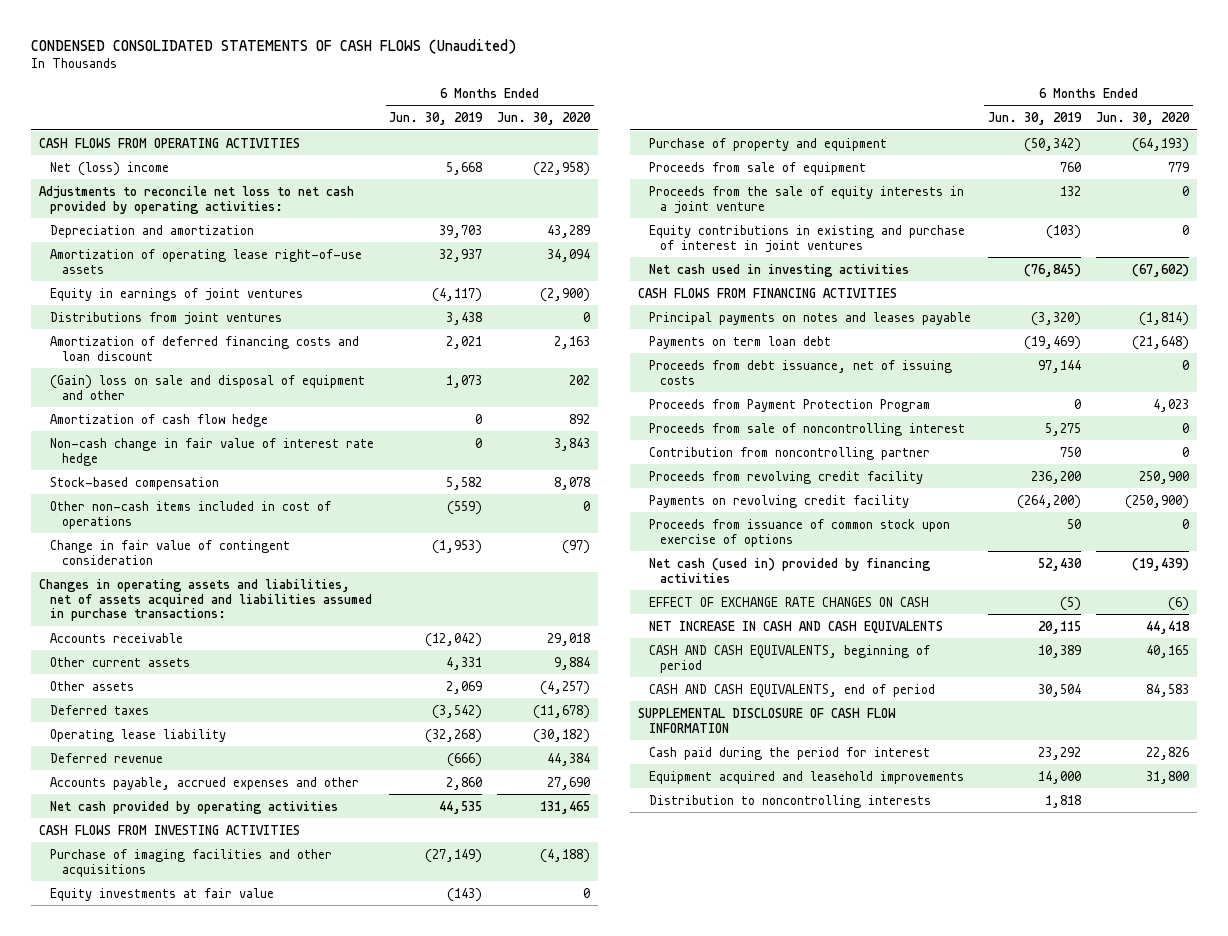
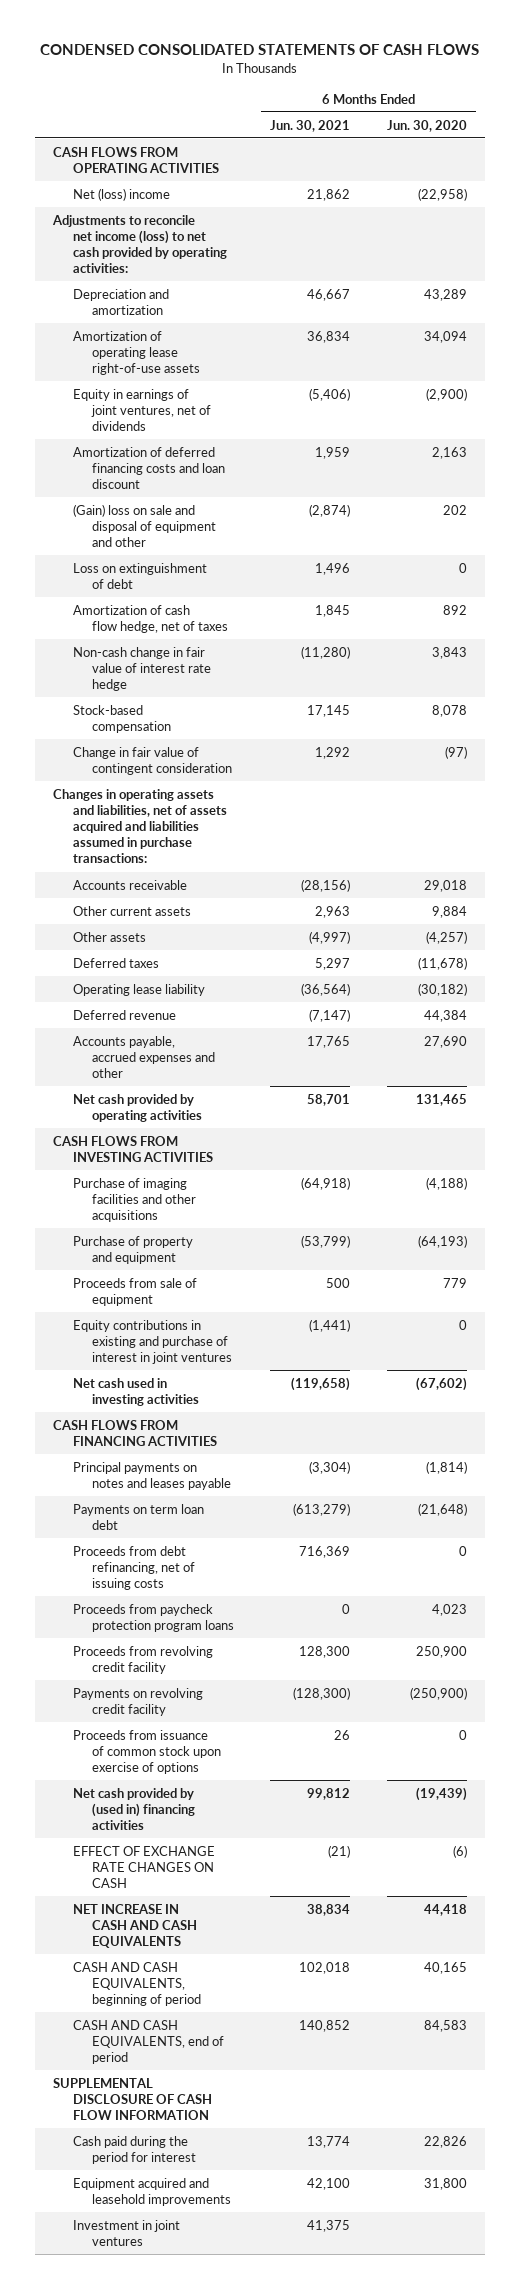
- CONDENSED CONSOLIDATED STATEMENTS OF CASH FLOWS (Unaudited)
+ CONDENSED CONSOLIDATED STATEMENTS OF CASH FLOWS
- | 6 Months Ended Jun. 30, 2019 | 6 Months Ended Jun. 30, 2020
+ | 6 Months Ended Jun. 30, 2021 | 6 Months Ended Jun. 30, 2020
- Adjustments to reconcile net loss to net cash provided by operating activities:
+ Adjustments to reconcile net income (loss) to net cash provided by operating activities:
- Equity in earnings of joint ventures | (4,117) | (2,900)
- Distributions from joint ventures | 3,438 | 0
+ Equity in earnings of joint ventures, net of dividends | (5,406) | (2,900)
- Amortization of cash flow hedge | 0 | 892
+ Loss on extinguishment of debt | 1,496 | 0
+ Amortization of cash flow hedge, net of taxes | 1,845 | 892
- Other non-cash items included in cost of operations | (559) | 0
- Equity investments at fair value | (143) | 0
- Proceeds from the sale of equity interests in a joint venture | 132 | 0
- Proceeds from debt issuance, net of issuing costs | 97,144 | 0
- Proceeds from Payment Protection Program | 0 | 4,023
- Proceeds from sale of noncontrolling interest | 5,275 | 0
- Contribution from noncontrolling partner | 750 | 0
+ Proceeds from debt refinancing, net of issuing costs | 716,369 | 0
+ Proceeds from paycheck protection program loans | 0 | 4,023
- Net cash (used in) provided by financing activities | 52,430 | (19,439)
+ Net cash provided by (used in) financing activities | 99,812 | (19,439)
- Distribution to noncontrolling interests | 1,818 |
+ Investment in joint ventures | 41,375 |

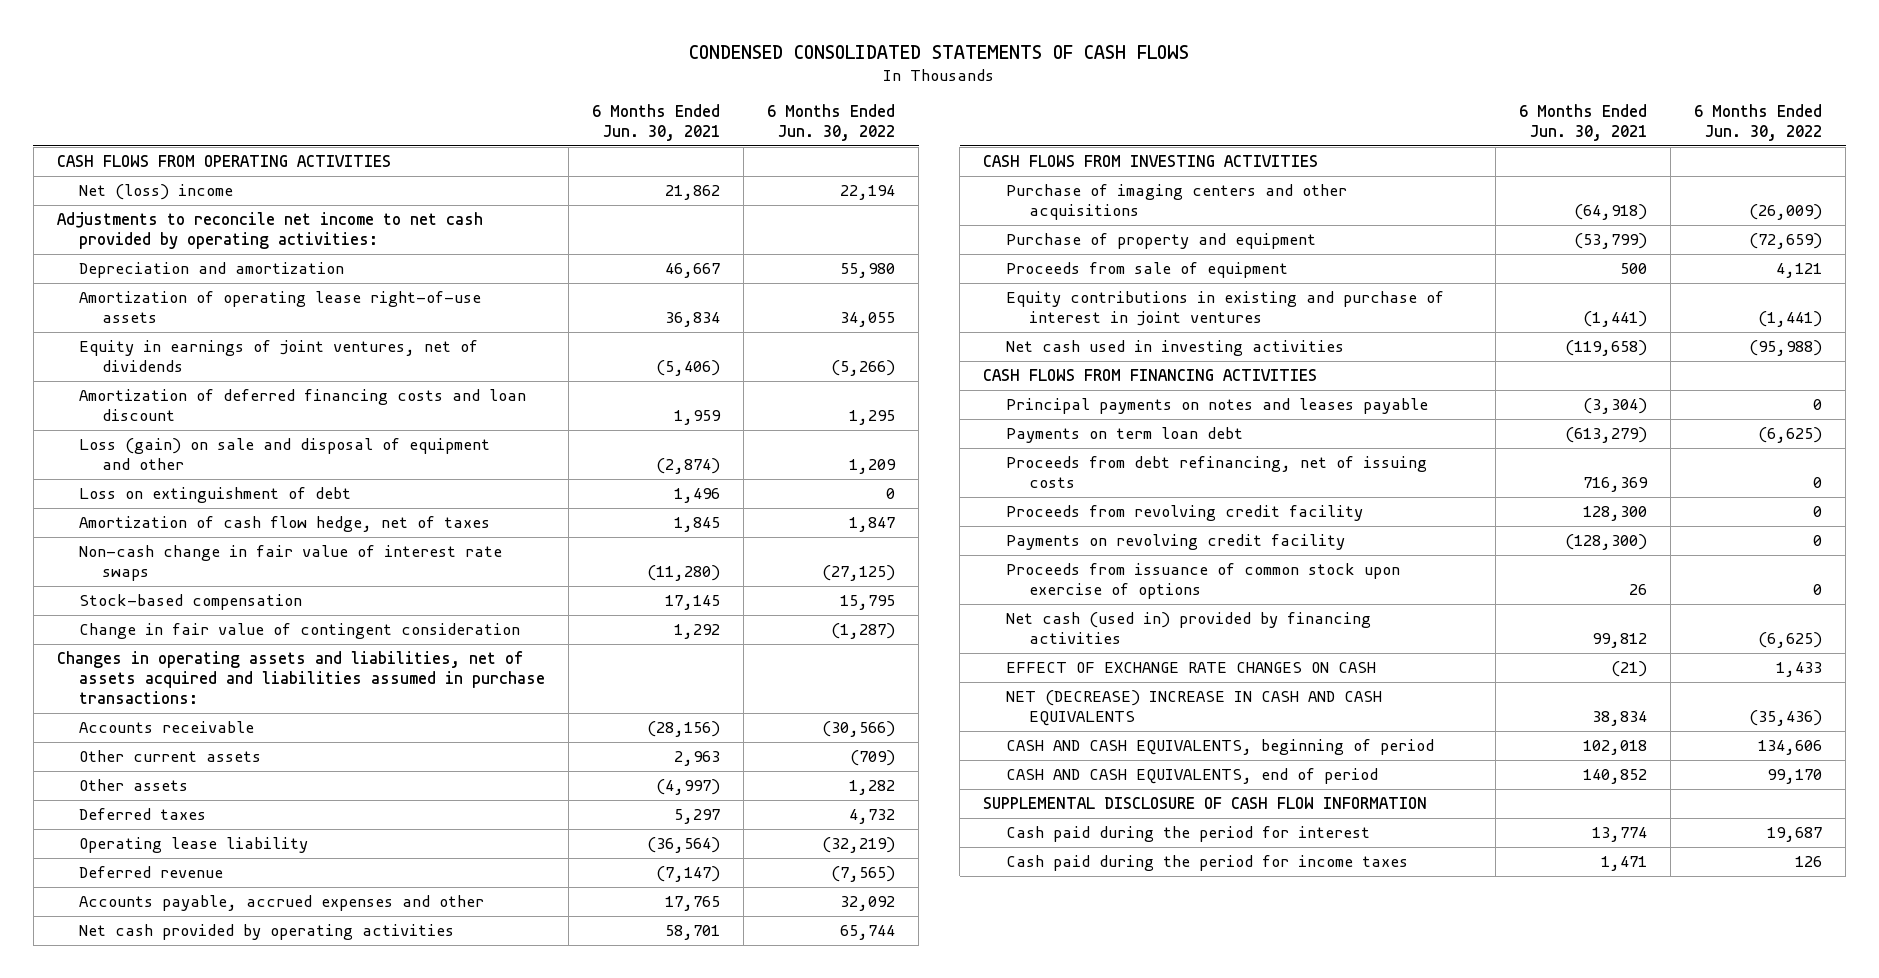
- | 6 Months Ended Jun. 30, 2021 | 6 Months Ended Jun. 30, 2020
+ | 6 Months Ended Jun. 30, 2021 | 6 Months Ended Jun. 30, 2022
- Adjustments to reconcile net income (loss) to net cash provided by operating activities:
+ Adjustments to reconcile net income to net cash provided by operating activities:
- (Gain) loss on sale and disposal of equipment and other | (2,874) | 202
+ Loss (gain) on sale and disposal of equipment and other | (2,874) | 1,209
- Non-cash change in fair value of interest rate hedge | (11,280) | 3,843
+ Non-cash change in fair value of interest rate swaps | (11,280) | (27,125)
- Purchase of imaging facilities and other acquisitions | (64,918) | (4,188)
+ Purchase of imaging centers and other acquisitions | (64,918) | (26,009)
- Proceeds from paycheck protection program loans | 0 | 4,023
- Net cash provided by (used in) financing activities | 99,812 | (19,439)
+ Net cash (used in) provided by financing activities | 99,812 | (6,625)
- NET INCREASE IN CASH AND CASH EQUIVALENTS | 38,834 | 44,418
+ NET (DECREASE) INCREASE IN CASH AND CASH EQUIVALENTS | 38,834 | (35,436)
- Equipment acquired and leasehold improvements | 42,100 | 31,800
- Investment in joint ventures | 41,375 |
+ Cash paid during the period for income taxes | 1,471 | 126

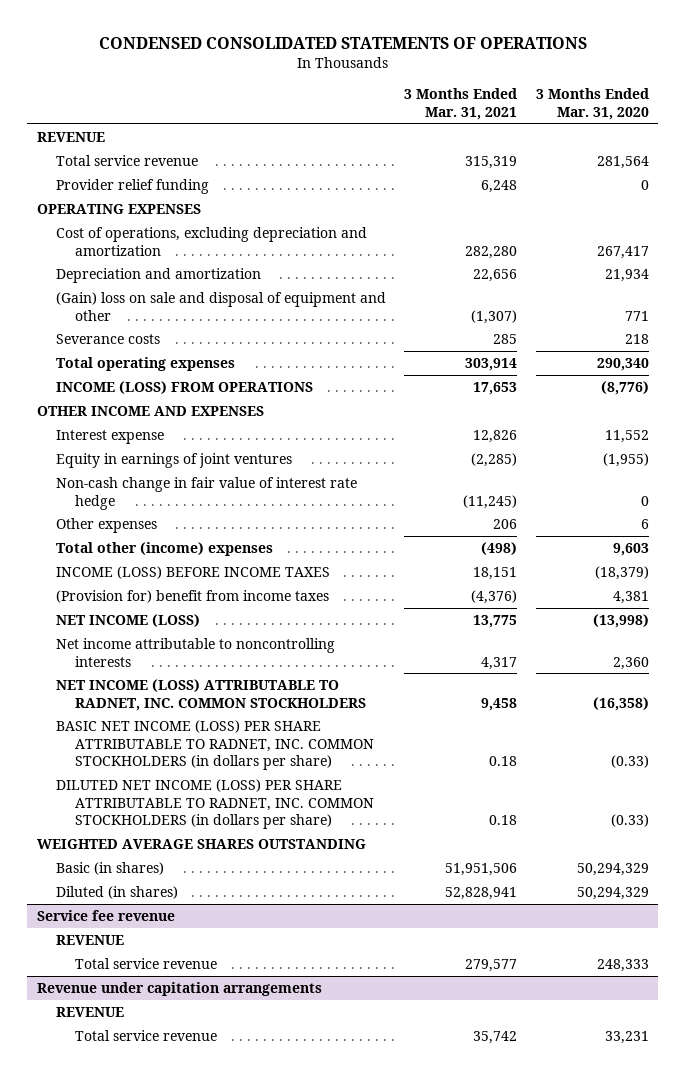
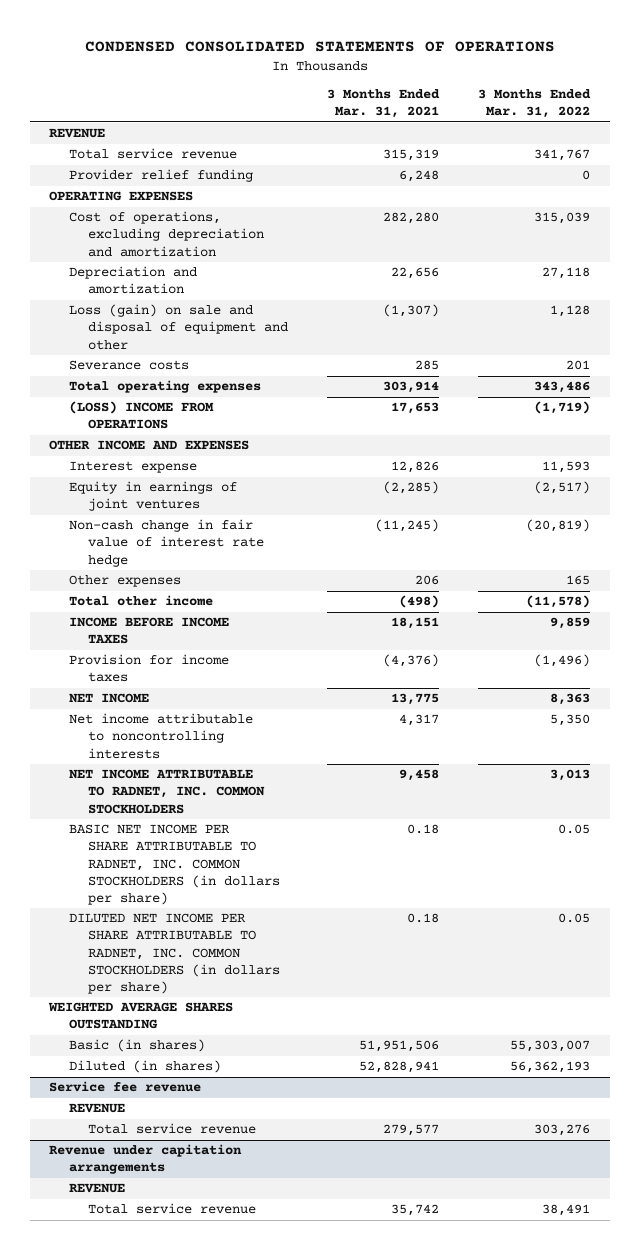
- | 3 Months Ended Mar. 31, 2021 | 3 Months Ended Mar. 31, 2020
+ | 3 Months Ended Mar. 31, 2021 | 3 Months Ended Mar. 31, 2022
- (Gain) loss on sale and disposal of equipment and other | (1,307) | 771
+ Loss (gain) on sale and disposal of equipment and other | (1,307) | 1,128
- INCOME (LOSS) FROM OPERATIONS | 17,653 | (8,776)
+ (LOSS) INCOME FROM OPERATIONS | 17,653 | (1,719)
- Total other (income) expenses | (498) | 9,603
- INCOME (LOSS) BEFORE INCOME TAXES | 18,151 | (18,379)
- (Provision for) benefit from income taxes | (4,376) | 4,381
- NET INCOME (LOSS) | 13,775 | (13,998)
+ Total other income | (498) | (11,578)
+ INCOME BEFORE INCOME TAXES | 18,151 | 9,859
+ Provision for income taxes | (4,376) | (1,496)
+ NET INCOME | 13,775 | 8,363
- NET INCOME (LOSS) ATTRIBUTABLE TO RADNET, INC. COMMON STOCKHOLDERS | 9,458 | (16,358)
- BASIC NET INCOME (LOSS) PER SHARE ATTRIBUTABLE TO RADNET, INC. COMMON STOCKHOLDERS (in dollars per share) | 0.18 | (0.33)
- DILUTED NET INCOME (LOSS) PER SHARE ATTRIBUTABLE TO RADNET, INC. COMMON STOCKHOLDERS (in dollars per share) | 0.18 | (0.33)
+ NET INCOME ATTRIBUTABLE TO RADNET, INC. COMMON STOCKHOLDERS | 9,458 | 3,013
+ BASIC NET INCOME PER SHARE ATTRIBUTABLE TO RADNET, INC. COMMON STOCKHOLDERS (in dollars per share) | 0.18 | 0.05
+ DILUTED NET INCOME PER SHARE ATTRIBUTABLE TO RADNET, INC. COMMON STOCKHOLDERS (in dollars per share) | 0.18 | 0.05

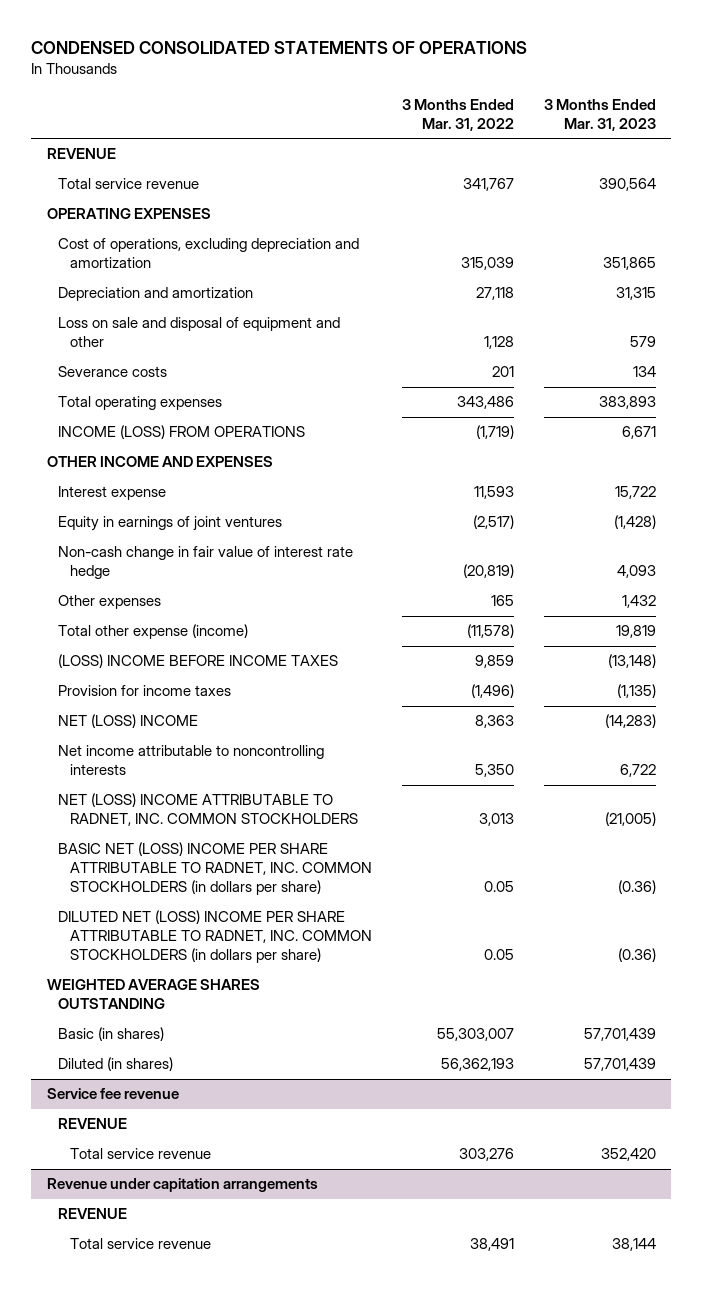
- | 3 Months Ended Mar. 31, 2021 | 3 Months Ended Mar. 31, 2022
+ | 3 Months Ended Mar. 31, 2022 | 3 Months Ended Mar. 31, 2023
- Provider relief funding | 6,248 | 0
- Loss (gain) on sale and disposal of equipment and other | (1,307) | 1,128
+ Loss on sale and disposal of equipment and other | 1,128 | 579
- (LOSS) INCOME FROM OPERATIONS | 17,653 | (1,719)
+ INCOME (LOSS) FROM OPERATIONS | (1,719) | 6,671
- Total other income | (498) | (11,578)
- INCOME BEFORE INCOME TAXES | 18,151 | 9,859
+ Total other expense (income) | (11,578) | 19,819
+ (LOSS) INCOME BEFORE INCOME TAXES | 9,859 | (13,148)
- NET INCOME | 13,775 | 8,363
+ NET (LOSS) INCOME | 8,363 | (14,283)
- NET INCOME ATTRIBUTABLE TO RADNET, INC. COMMON STOCKHOLDERS | 9,458 | 3,013
- BASIC NET INCOME PER SHARE ATTRIBUTABLE TO RADNET, INC. COMMON STOCKHOLDERS (in dollars per share) | 0.18 | 0.05
- DILUTED NET INCOME PER SHARE ATTRIBUTABLE TO RADNET, INC. COMMON STOCKHOLDERS (in dollars per share) | 0.18 | 0.05
+ NET (LOSS) INCOME ATTRIBUTABLE TO RADNET, INC. COMMON STOCKHOLDERS | 3,013 | (21,005)
+ BASIC NET (LOSS) INCOME PER SHARE ATTRIBUTABLE TO RADNET, INC. COMMON STOCKHOLDERS (in dollars per share) | 0.05 | (0.36)
+ DILUTED NET (LOSS) INCOME PER SHARE ATTRIBUTABLE TO RADNET, INC. COMMON STOCKHOLDERS (in dollars per share) | 0.05 | (0.36)

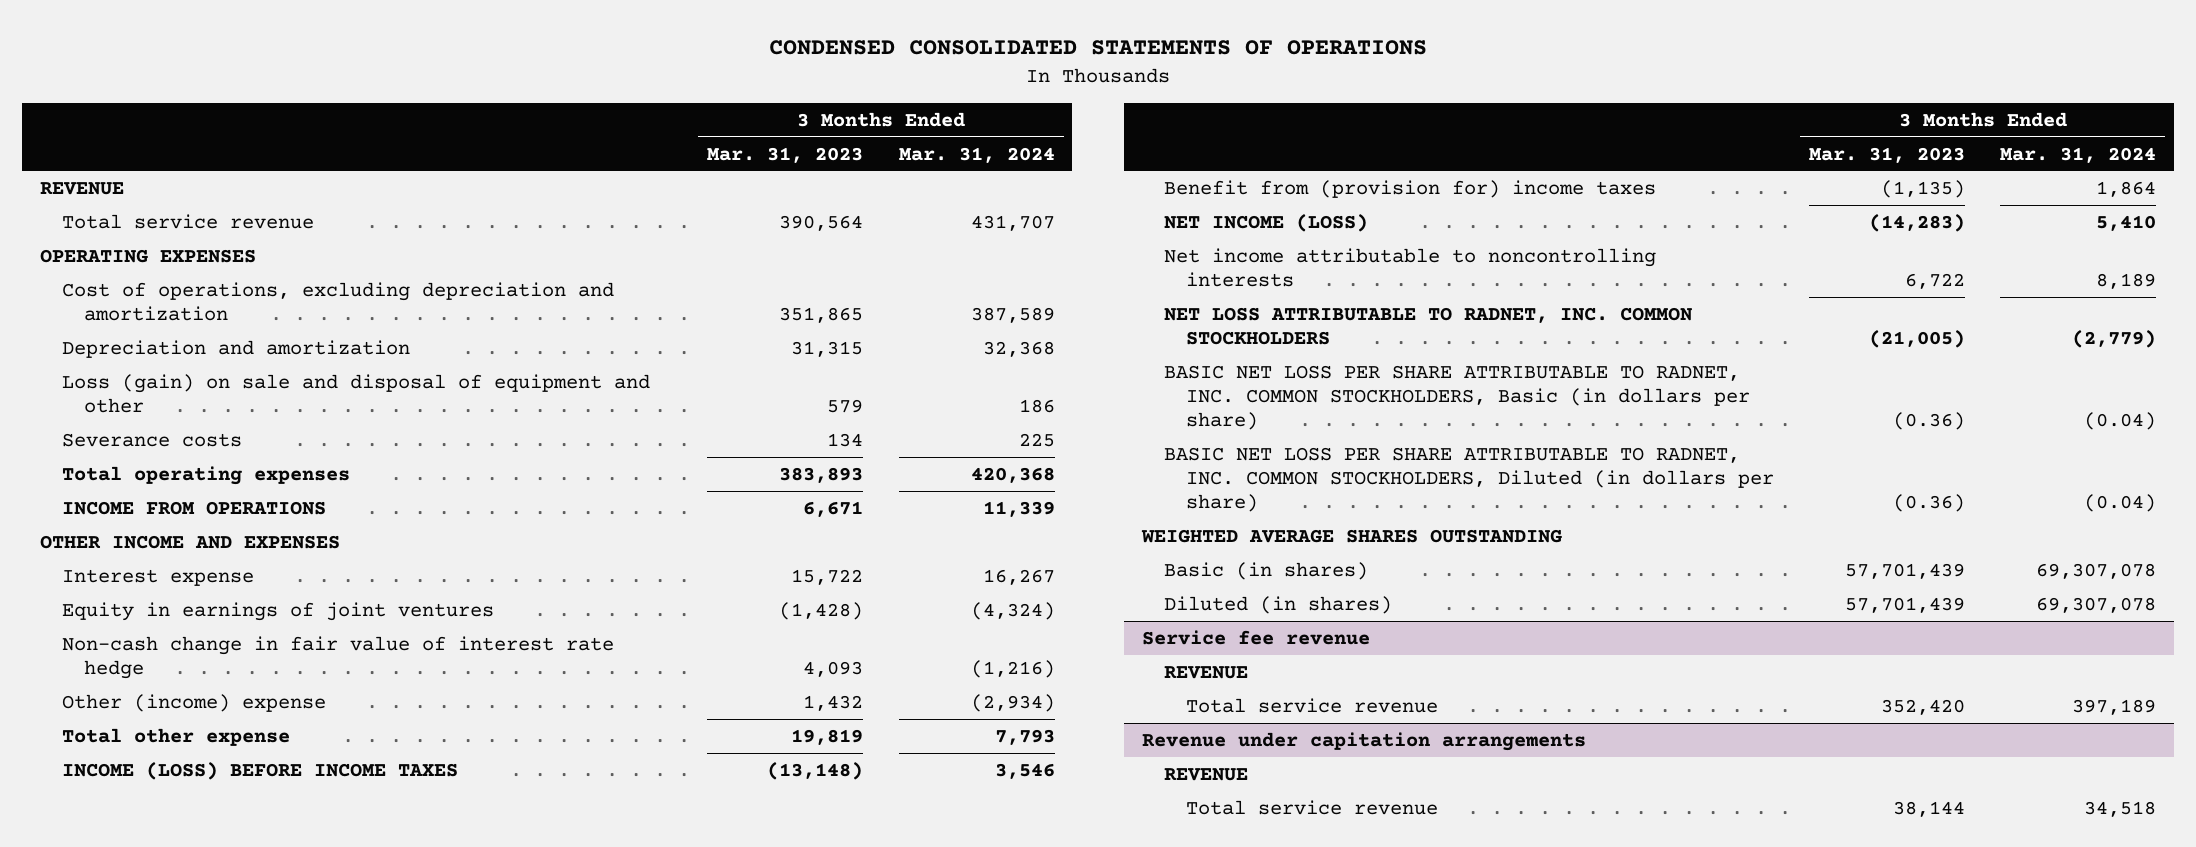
- | 3 Months Ended Mar. 31, 2022 | 3 Months Ended Mar. 31, 2023
+ | 3 Months Ended Mar. 31, 2023 | 3 Months Ended Mar. 31, 2024
- Loss on sale and disposal of equipment and other | 1,128 | 579
+ Loss (gain) on sale and disposal of equipment and other | 579 | 186
- INCOME (LOSS) FROM OPERATIONS | (1,719) | 6,671
+ INCOME FROM OPERATIONS | 6,671 | 11,339
- Other expenses | 165 | 1,432
- Total other expense (income) | (11,578) | 19,819
- (LOSS) INCOME BEFORE INCOME TAXES | 9,859 | (13,148)
- Provision for income taxes | (1,496) | (1,135)
- NET (LOSS) INCOME | 8,363 | (14,283)
+ Other (income) expense | 1,432 | (2,934)
+ Total other expense | 19,819 | 7,793
+ INCOME (LOSS) BEFORE INCOME TAXES | (13,148) | 3,546
+ Benefit from (provision for) income taxes | (1,135) | 1,864
+ NET INCOME (LOSS) | (14,283) | 5,410
- NET (LOSS) INCOME ATTRIBUTABLE TO RADNET, INC. COMMON STOCKHOLDERS | 3,013 | (21,005)
- BASIC NET (LOSS) INCOME PER SHARE ATTRIBUTABLE TO RADNET, INC. COMMON STOCKHOLDERS (in dollars per share) | 0.05 | (0.36)
- DILUTED NET (LOSS) INCOME PER SHARE ATTRIBUTABLE TO RADNET, INC. COMMON STOCKHOLDERS (in dollars per share) | 0.05 | (0.36)
+ NET LOSS ATTRIBUTABLE TO RADNET, INC. COMMON STOCKHOLDERS | (21,005) | (2,779)
+ BASIC NET LOSS PER SHARE ATTRIBUTABLE TO RADNET, INC. COMMON STOCKHOLDERS, Basic (in dollars per share) | (0.36) | (0.04)
+ BASIC NET LOSS PER SHARE ATTRIBUTABLE TO RADNET, INC. COMMON STOCKHOLDERS, Diluted (in dollars per share) | (0.36) | (0.04)

